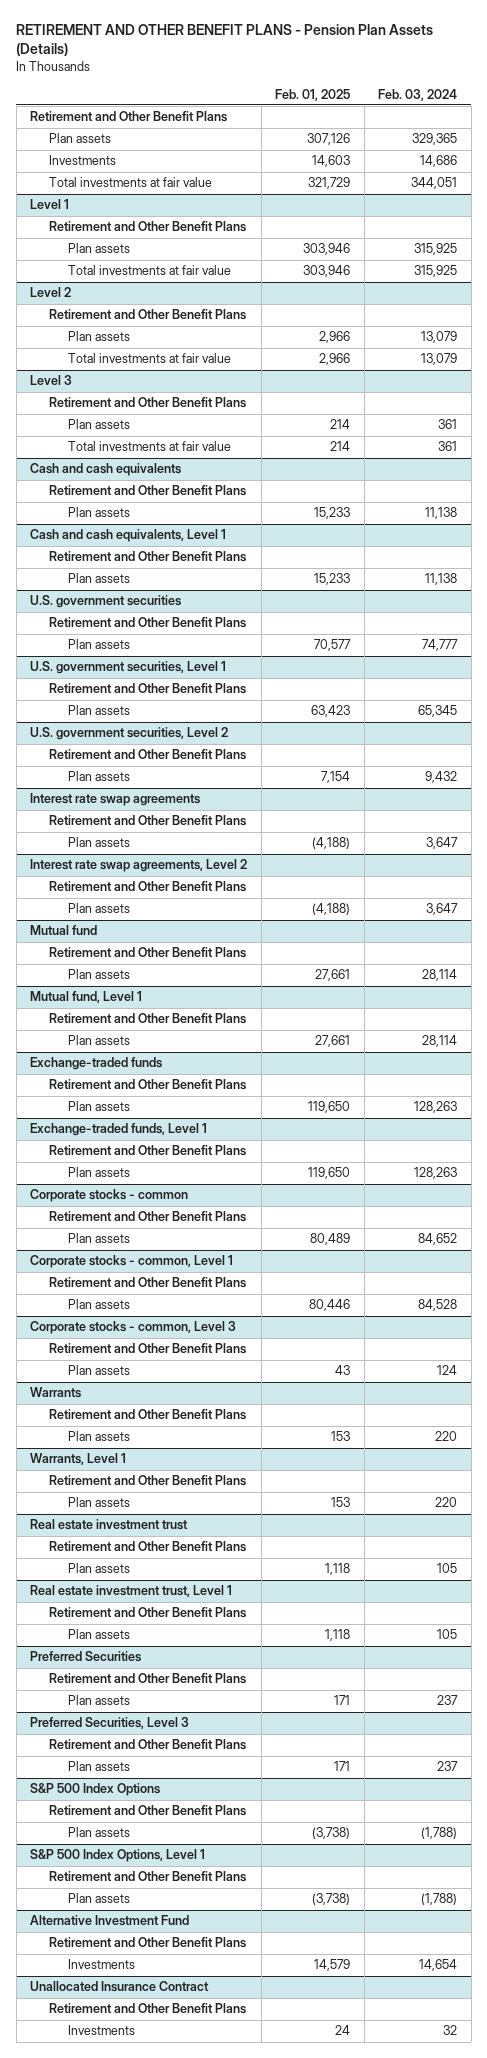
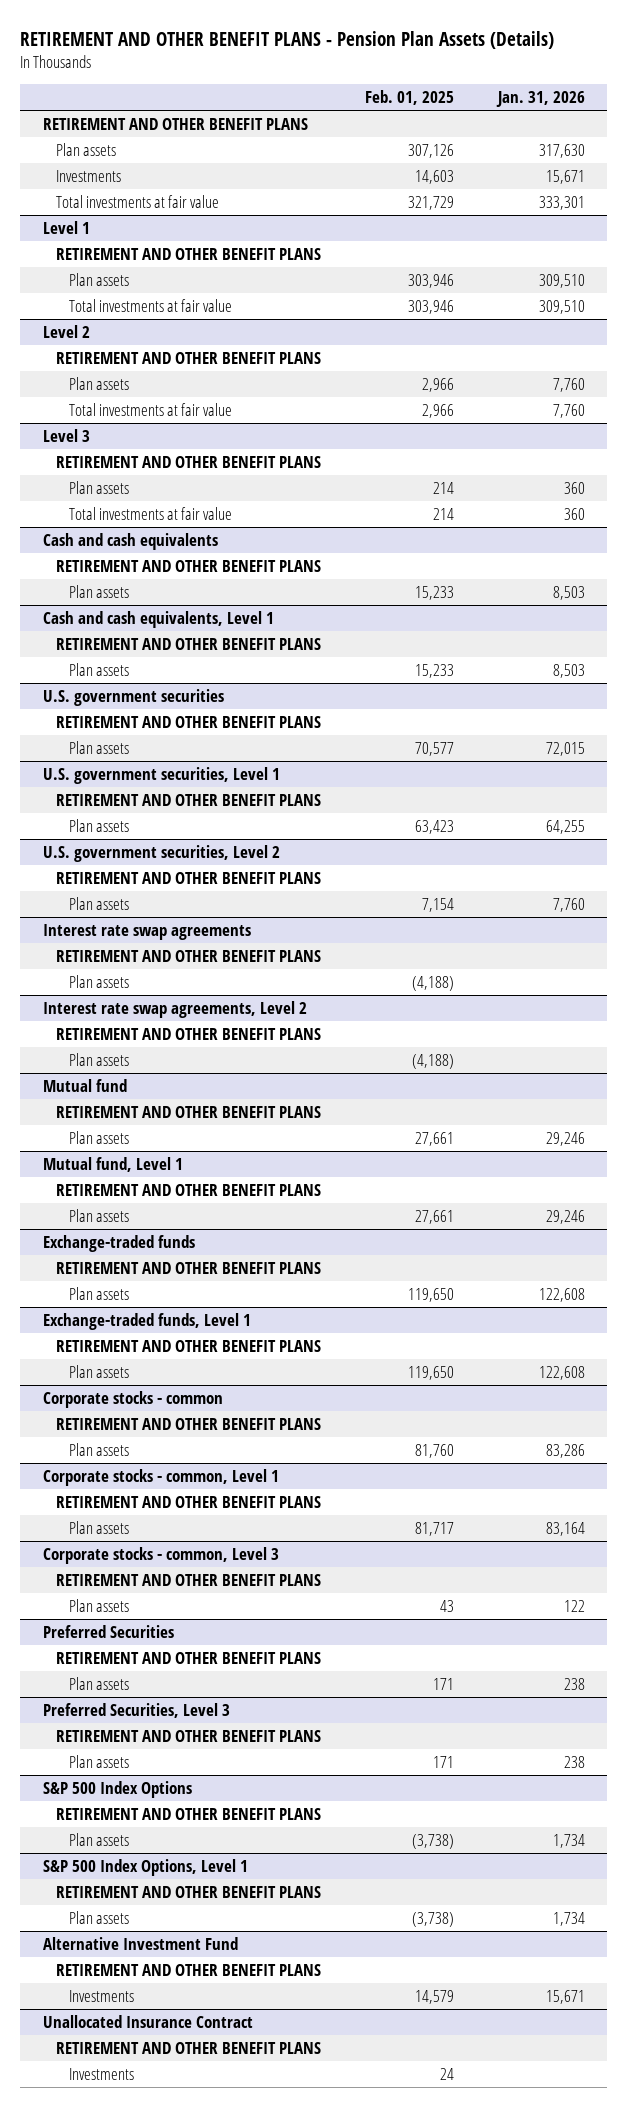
- | Feb. 01, 2025 | Feb. 03, 2024
+ | Feb. 01, 2025 | Jan. 31, 2026
- Retirement and Other Benefit Plans
+ RETIREMENT AND OTHER BENEFIT PLANS
@ Level 1
- Retirement and Other Benefit Plans
+ RETIREMENT AND OTHER BENEFIT PLANS
@ Level 2
- Retirement and Other Benefit Plans
+ RETIREMENT AND OTHER BENEFIT PLANS
@ Level 3
- Retirement and Other Benefit Plans
+ RETIREMENT AND OTHER BENEFIT PLANS
@ Cash and cash equivalents
- Retirement and Other Benefit Plans
+ RETIREMENT AND OTHER BENEFIT PLANS
@ Cash and cash equivalents, Level 1
- Retirement and Other Benefit Plans
+ RETIREMENT AND OTHER BENEFIT PLANS
@ U.S. government securities
- Retirement and Other Benefit Plans
+ RETIREMENT AND OTHER BENEFIT PLANS
@ U.S. government securities, Level 1
- Retirement and Other Benefit Plans
+ RETIREMENT AND OTHER BENEFIT PLANS
@ U.S. government securities, Level 2
- Retirement and Other Benefit Plans
+ RETIREMENT AND OTHER BENEFIT PLANS
@ Interest rate swap agreements
- Retirement and Other Benefit Plans
+ RETIREMENT AND OTHER BENEFIT PLANS
@ Interest rate swap agreements, Level 2
- Retirement and Other Benefit Plans
+ RETIREMENT AND OTHER BENEFIT PLANS
@ Mutual fund
- Retirement and Other Benefit Plans
+ RETIREMENT AND OTHER BENEFIT PLANS
@ Mutual fund, Level 1
- Retirement and Other Benefit Plans
+ RETIREMENT AND OTHER BENEFIT PLANS
@ Exchange-traded funds
- Retirement and Other Benefit Plans
+ RETIREMENT AND OTHER BENEFIT PLANS
@ Exchange-traded funds, Level 1
- Retirement and Other Benefit Plans
+ RETIREMENT AND OTHER BENEFIT PLANS
@ Corporate stocks - common
- Retirement and Other Benefit Plans
- Plan assets | 80,489 | 84,652
+ RETIREMENT AND OTHER BENEFIT PLANS
+ Plan assets | 81,760 | 83,286
@ Corporate stocks - common, Level 1
- Retirement and Other Benefit Plans
- Plan assets | 80,446 | 84,528
+ RETIREMENT AND OTHER BENEFIT PLANS
+ Plan assets | 81,717 | 83,164
@ Corporate stocks - common, Level 3
- Retirement and Other Benefit Plans
+ RETIREMENT AND OTHER BENEFIT PLANS
- Warrants
- Retirement and Other Benefit Plans
- Plan assets | 153 | 220
- Warrants, Level 1
- Retirement and Other Benefit Plans
- Plan assets | 153 | 220
- Real estate investment trust
- Retirement and Other Benefit Plans
- Plan assets | 1,118 | 105
- Real estate investment trust, Level 1
- Retirement and Other Benefit Plans
- Plan assets | 1,118 | 105
@ Preferred Securities
- Retirement and Other Benefit Plans
+ RETIREMENT AND OTHER BENEFIT PLANS
@ Preferred Securities, Level 3
- Retirement and Other Benefit Plans
+ RETIREMENT AND OTHER BENEFIT PLANS
@ S&P 500 Index Options
- Retirement and Other Benefit Plans
+ RETIREMENT AND OTHER BENEFIT PLANS
@ S&P 500 Index Options, Level 1
- Retirement and Other Benefit Plans
+ RETIREMENT AND OTHER BENEFIT PLANS
@ Alternative Investment Fund
- Retirement and Other Benefit Plans
+ RETIREMENT AND OTHER BENEFIT PLANS
@ Unallocated Insurance Contract
- Retirement and Other Benefit Plans
+ RETIREMENT AND OTHER BENEFIT PLANS

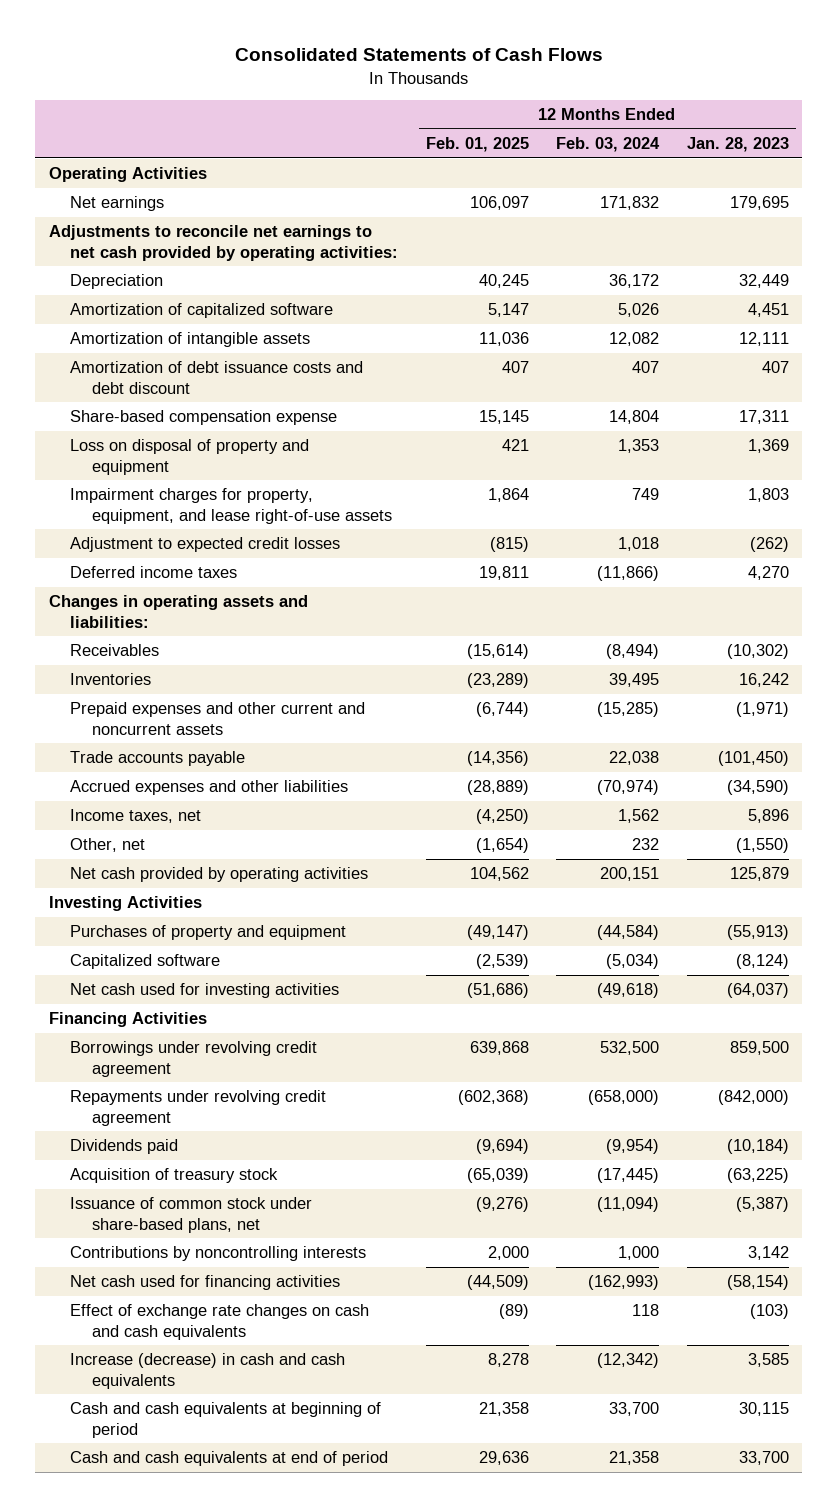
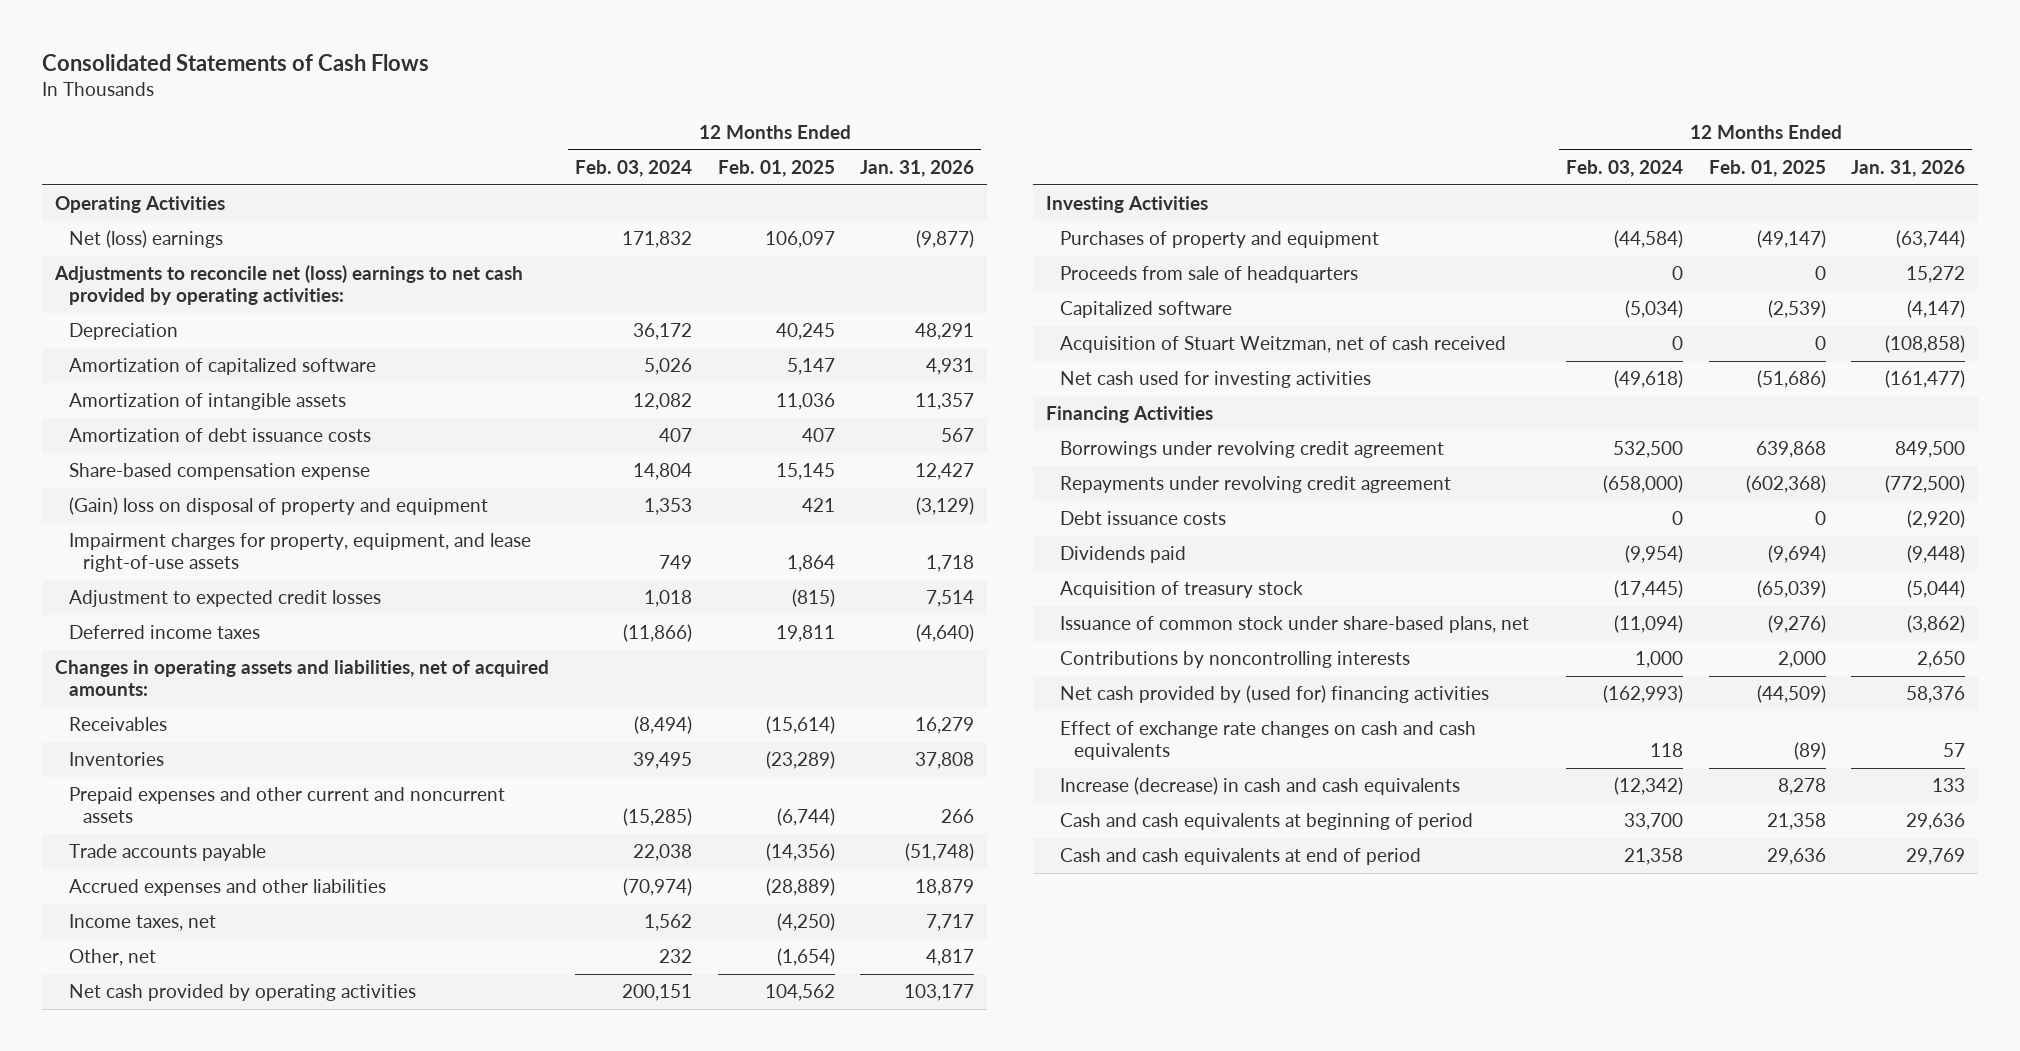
- | 12 Months Ended Feb. 01, 2025 | 12 Months Ended Feb. 03, 2024 | 12 Months Ended Jan. 28, 2023
+ | 12 Months Ended Feb. 03, 2024 | 12 Months Ended Feb. 01, 2025 | 12 Months Ended Jan. 31, 2026
- Net earnings | 106,097 | 171,832 | 179,695
- Adjustments to reconcile net earnings to net cash provided by operating activities:
+ Net (loss) earnings | 171,832 | 106,097 | (9,877)
+ Adjustments to reconcile net (loss) earnings to net cash provided by operating activities:
- Amortization of debt issuance costs and debt discount | 407 | 407 | 407
+ Amortization of debt issuance costs | 407 | 407 | 567
- Loss on disposal of property and equipment | 421 | 1,353 | 1,369
+ (Gain) loss on disposal of property and equipment | 1,353 | 421 | (3,129)
- Changes in operating assets and liabilities:
+ Changes in operating assets and liabilities, net of acquired amounts:
+ Proceeds from sale of headquarters | 0 | 0 | 15,272
+ Acquisition of Stuart Weitzman, net of cash received | 0 | 0 | (108,858)
+ Debt issuance costs | 0 | 0 | (2,920)
- Net cash used for financing activities | (44,509) | (162,993) | (58,154)
+ Net cash provided by (used for) financing activities | (162,993) | (44,509) | 58,376

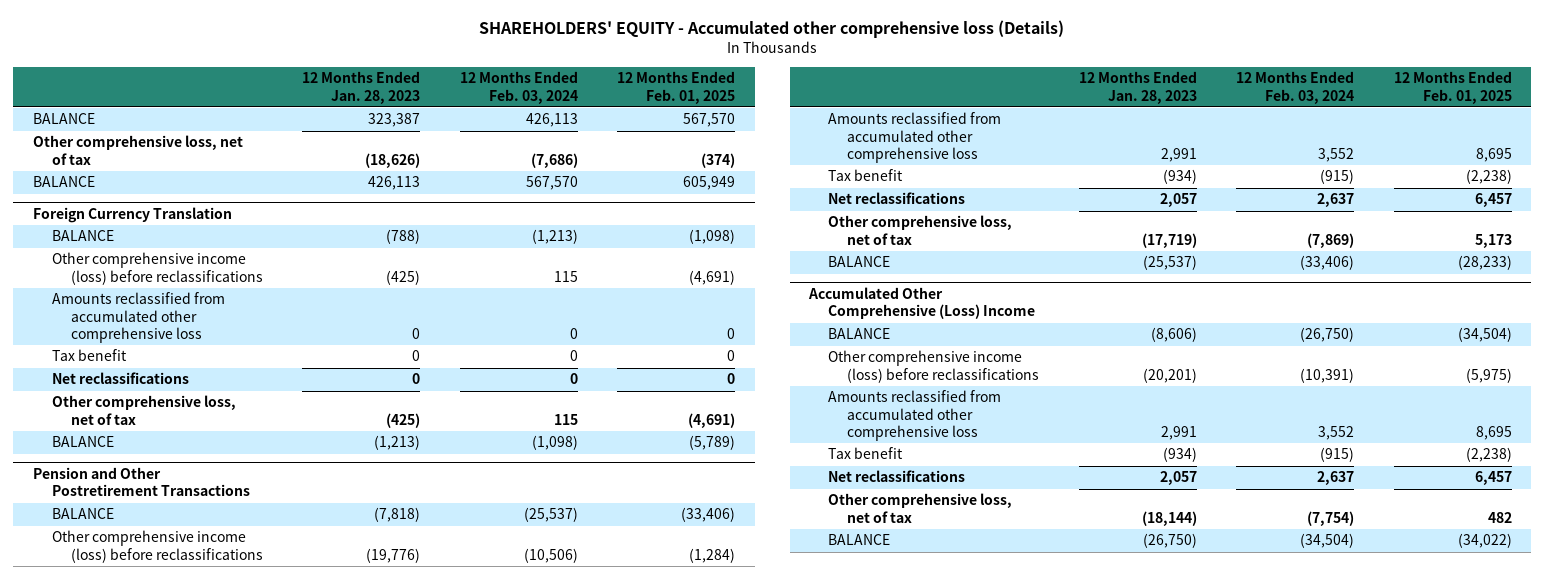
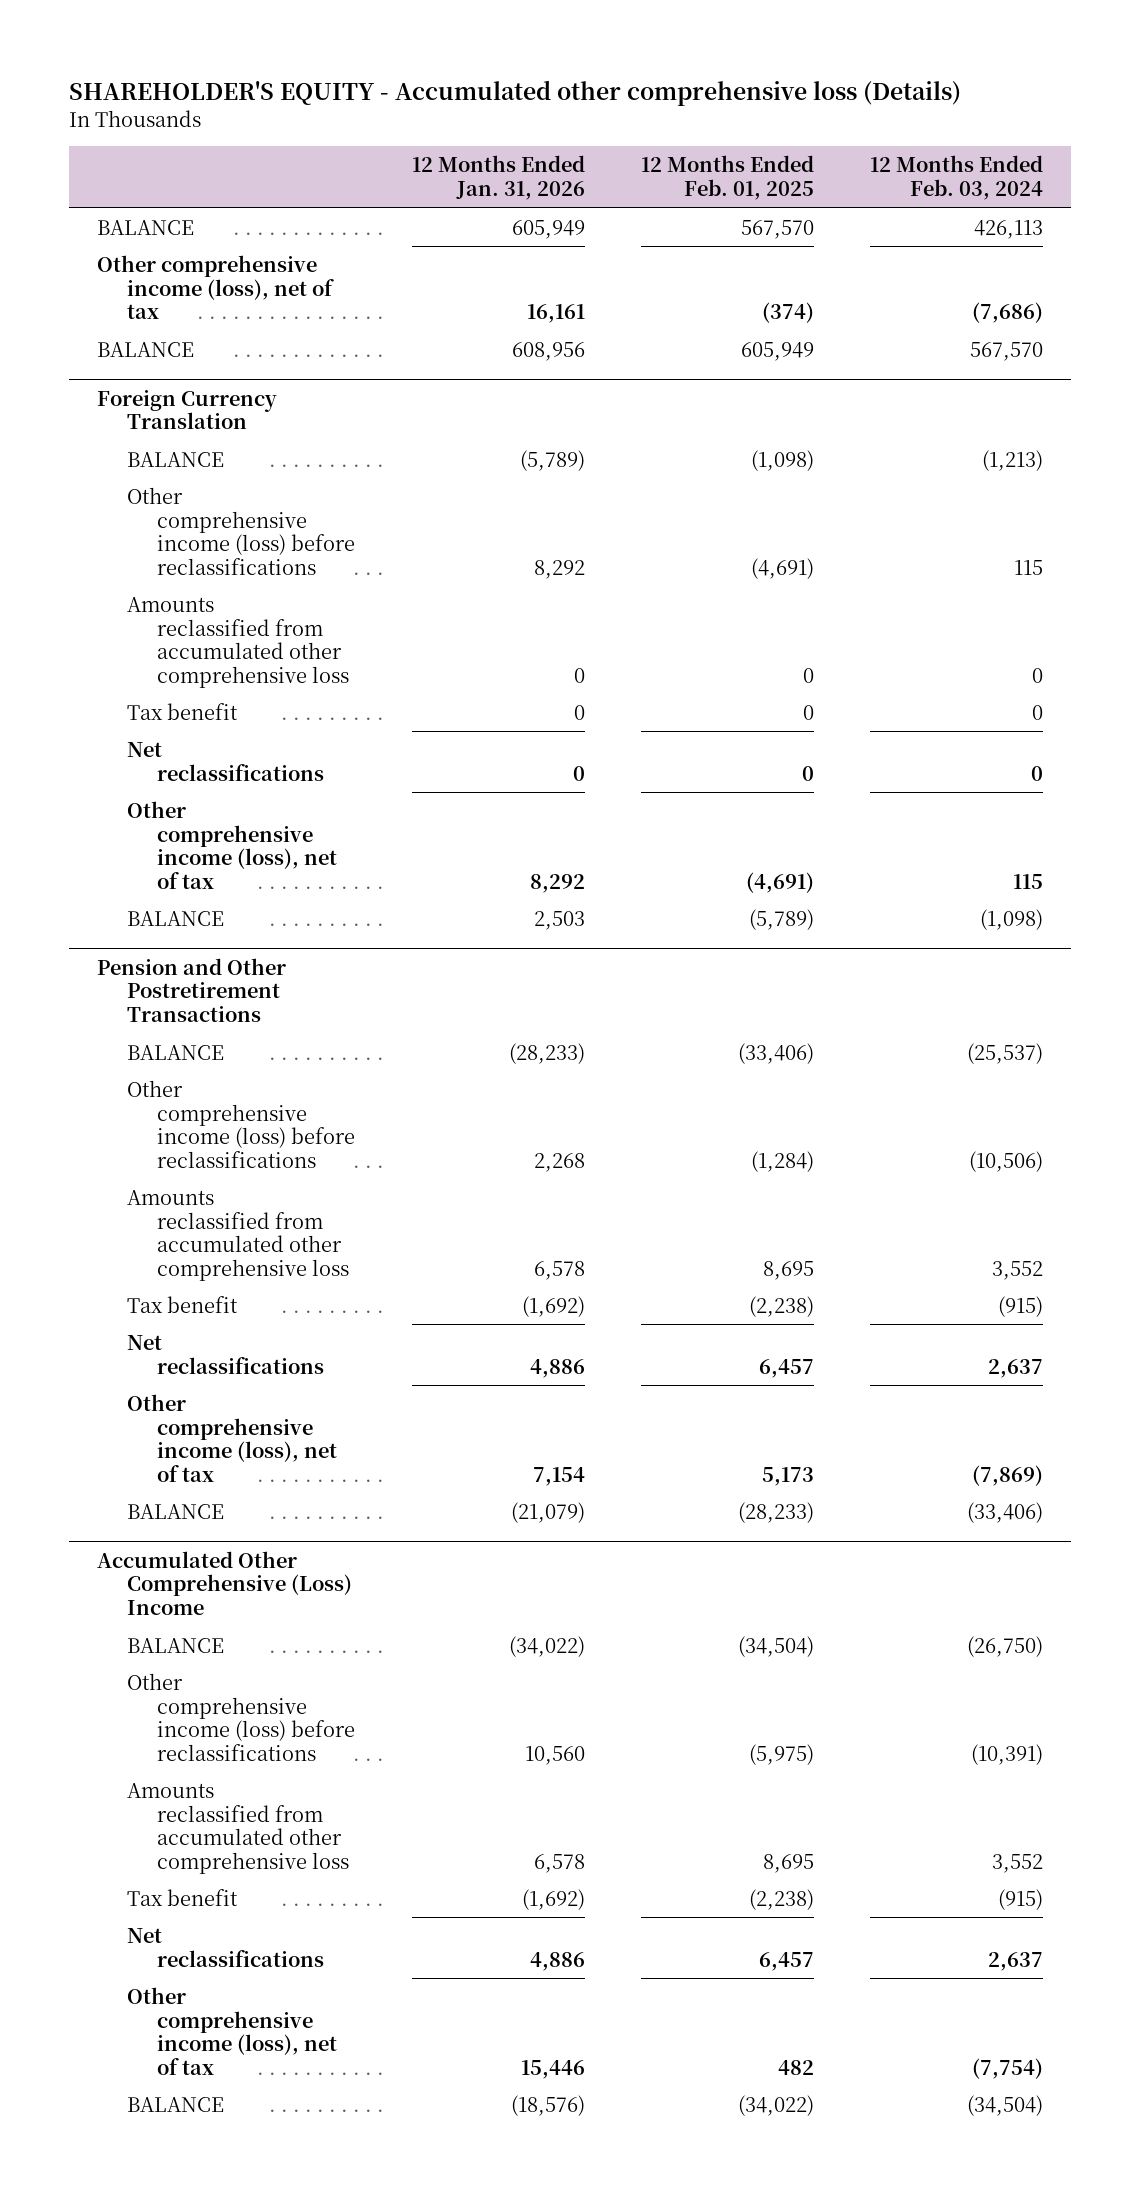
- SHAREHOLDERS' EQUITY - Accumulated other comprehensive loss (Details)
+ SHAREHOLDER'S EQUITY - Accumulated other comprehensive loss (Details)
- | 12 Months Ended Jan. 28, 2023 | 12 Months Ended Feb. 03, 2024 | 12 Months Ended Feb. 01, 2025
+ | 12 Months Ended Jan. 31, 2026 | 12 Months Ended Feb. 01, 2025 | 12 Months Ended Feb. 03, 2024
- Other comprehensive loss, net of tax | (18,626) | (7,686) | (374)
+ Other comprehensive income (loss), net of tax | 16,161 | (374) | (7,686)
@ Foreign Currency Translation
- Other comprehensive loss, net of tax | (425) | 115 | (4,691)
+ Other comprehensive income (loss), net of tax | 8,292 | (4,691) | 115
@ Pension and Other Postretirement Transactions
- Other comprehensive loss, net of tax | (17,719) | (7,869) | 5,173
+ Other comprehensive income (loss), net of tax | 7,154 | 5,173 | (7,869)
@ Accumulated Other Comprehensive (Loss) Income
- Other comprehensive loss, net of tax | (18,144) | (7,754) | 482
+ Other comprehensive income (loss), net of tax | 15,446 | 482 | (7,754)

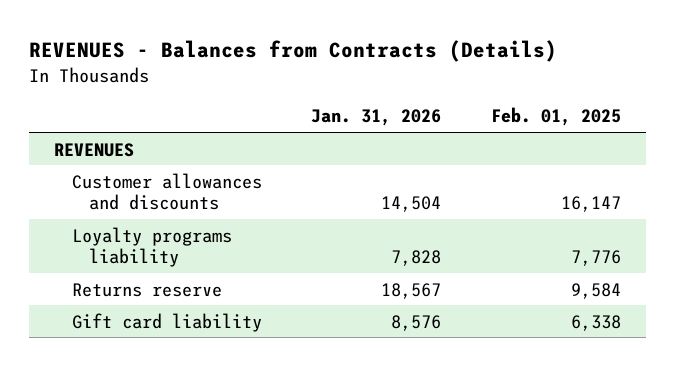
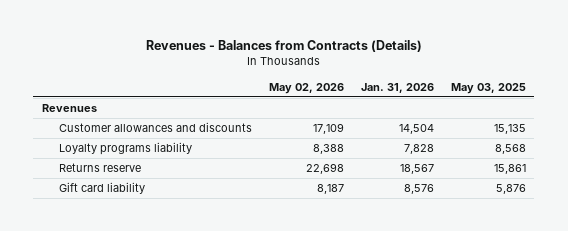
- REVENUES - Balances from Contracts (Details)
+ Revenues - Balances from Contracts (Details)
- | Jan. 31, 2026 | Feb. 01, 2025
+ | May 02, 2026 | Jan. 31, 2026 | May 03, 2025
- REVENUES
+ Revenues

